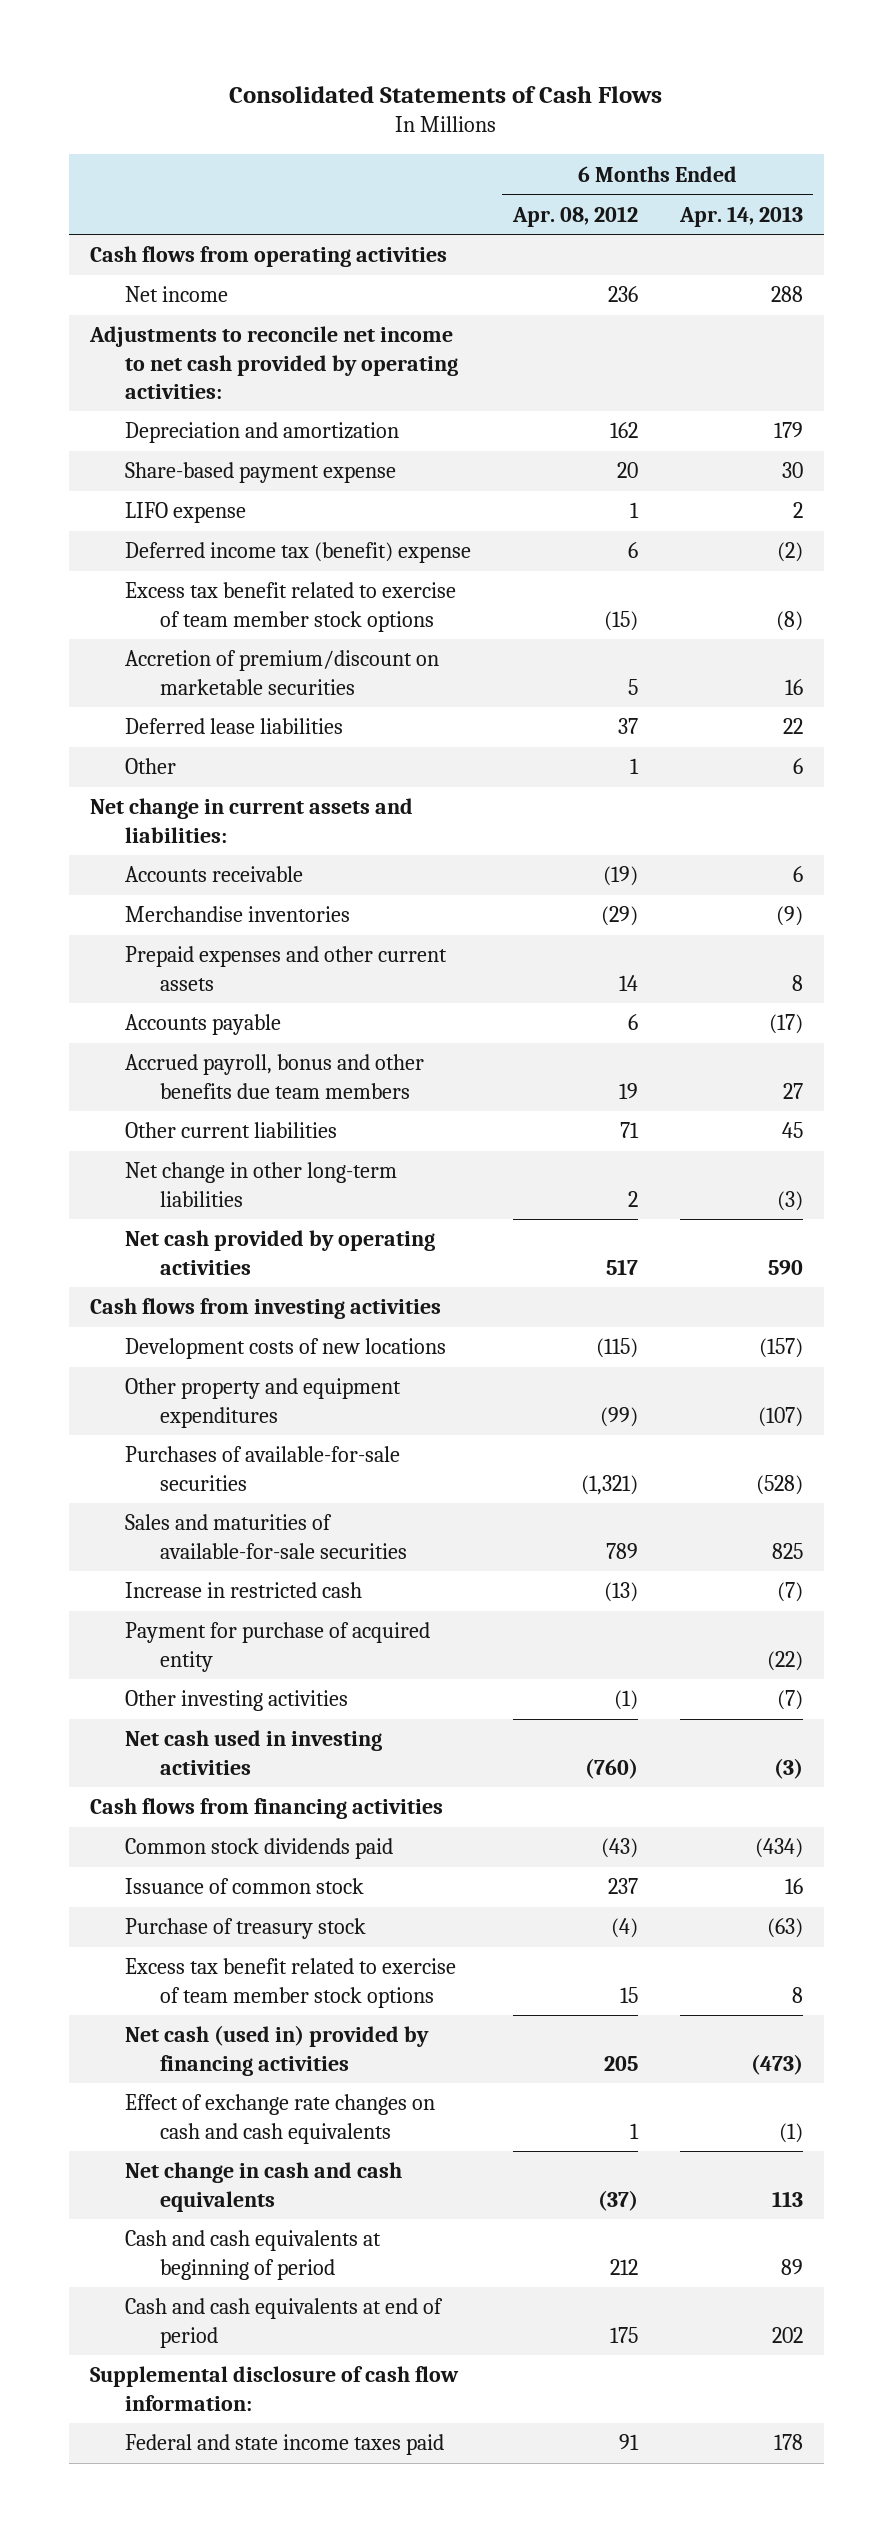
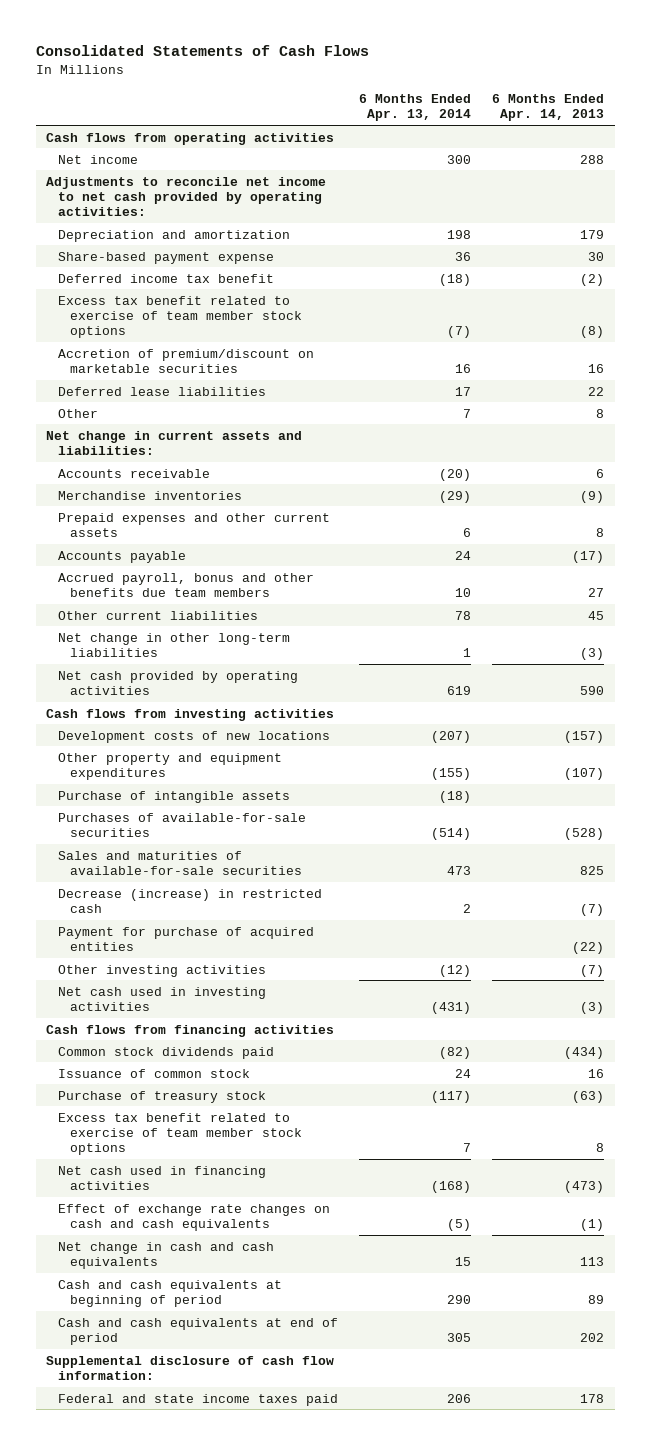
- | 6 Months Ended Apr. 08, 2012 | 6 Months Ended Apr. 14, 2013
+ | 6 Months Ended Apr. 13, 2014 | 6 Months Ended Apr. 14, 2013
- LIFO expense | 1 | 2
- Deferred income tax (benefit) expense | 6 | (2)
+ Deferred income tax benefit | (18) | (2)
- Other | 1 | 6
+ Other | 7 | 8
+ Purchase of intangible assets | (18) |
- Increase in restricted cash | (13) | (7)
- Payment for purchase of acquired entity | | (22)
+ Decrease (increase) in restricted cash | 2 | (7)
+ Payment for purchase of acquired entities | | (22)
- Net cash (used in) provided by financing activities | 205 | (473)
+ Net cash used in financing activities | (168) | (473)

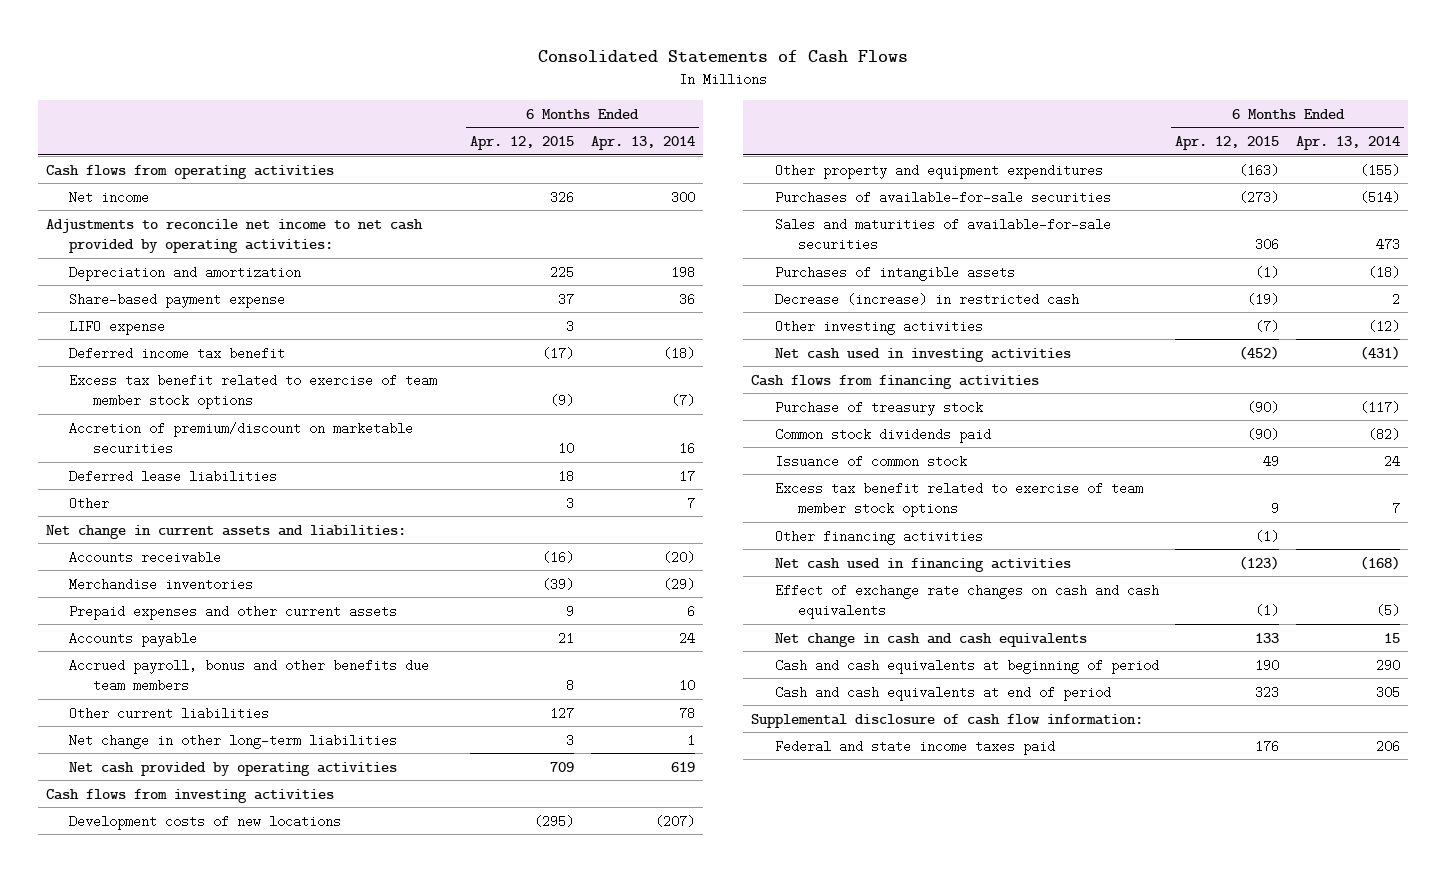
- | 6 Months Ended Apr. 13, 2014 | 6 Months Ended Apr. 14, 2013
+ | 6 Months Ended Apr. 12, 2015 | 6 Months Ended Apr. 13, 2014
+ LIFO expense | 3 |
- Purchase of intangible assets | (18) |
+ Purchases of intangible assets | (1) | (18)
- Payment for purchase of acquired entities | | (22)
moved up: Purchase of treasury stock | (90) | (117)
+ Other financing activities | (1) |

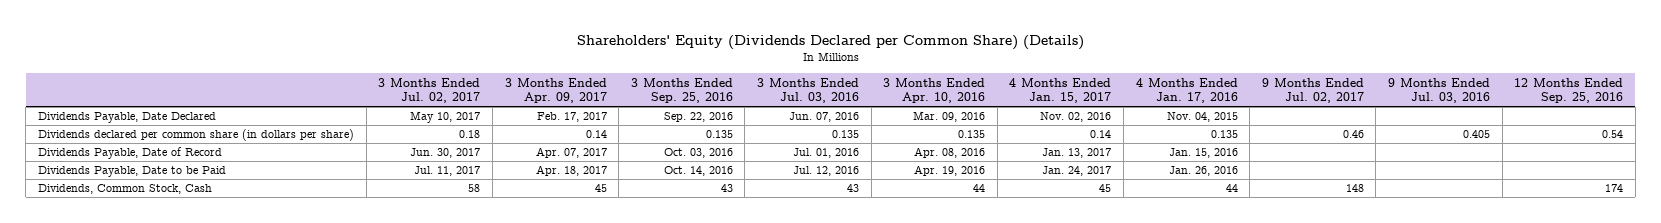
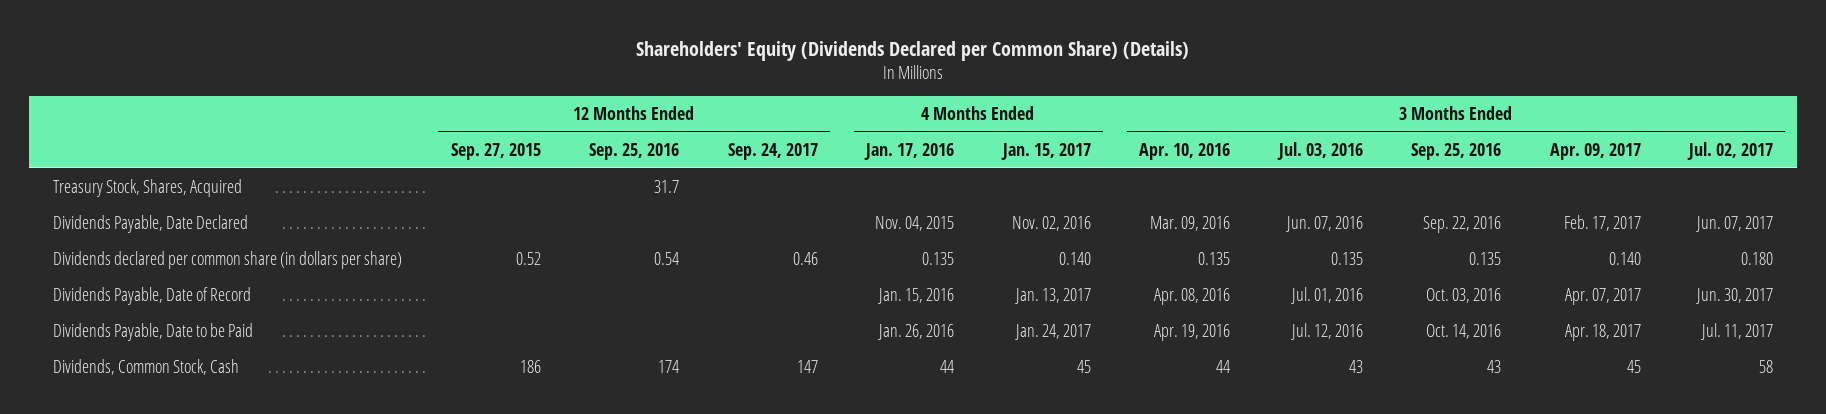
- | 3 Months Ended Jul. 02, 2017 | 3 Months Ended Apr. 09, 2017 | 3 Months Ended Sep. 25, 2016 | 3 Months Ended Jul. 03, 2016 | 3 Months Ended Apr. 10, 2016 | 4 Months Ended Jan. 15, 2017 | 4 Months Ended Jan. 17, 2016 | 9 Months Ended Jul. 02, 2017 | 9 Months Ended Jul. 03, 2016 | 12 Months Ended Sep. 25, 2016
+ | 12 Months Ended Sep. 27, 2015 | 12 Months Ended Sep. 25, 2016 | 12 Months Ended Sep. 24, 2017 | 4 Months Ended Jan. 17, 2016 | 4 Months Ended Jan. 15, 2017 | 3 Months Ended Apr. 10, 2016 | 3 Months Ended Jul. 03, 2016 | 3 Months Ended Sep. 25, 2016 | 3 Months Ended Apr. 09, 2017 | 3 Months Ended Jul. 02, 2017
- Dividends Payable, Date Declared | May 10, 2017 | Feb. 17, 2017 | Sep. 22, 2016 | Jun. 07, 2016 | Mar. 09, 2016 | Nov. 02, 2016 | Nov. 04, 2015 | | |
- Dividends declared per common share (in dollars per share) | 0.18 | 0.14 | 0.135 | 0.135 | 0.135 | 0.14 | 0.135 | 0.46 | 0.405 | 0.54
+ Treasury Stock, Shares, Acquired | | 31.7 | | | | | | | |
+ Dividends Payable, Date Declared | | | | Nov. 04, 2015 | Nov. 02, 2016 | Mar. 09, 2016 | Jun. 07, 2016 | Sep. 22, 2016 | Feb. 17, 2017 | Jun. 07, 2017
+ Dividends declared per common share (in dollars per share) | 0.52 | 0.54 | 0.46 | 0.135 | 0.140 | 0.135 | 0.135 | 0.135 | 0.140 | 0.180

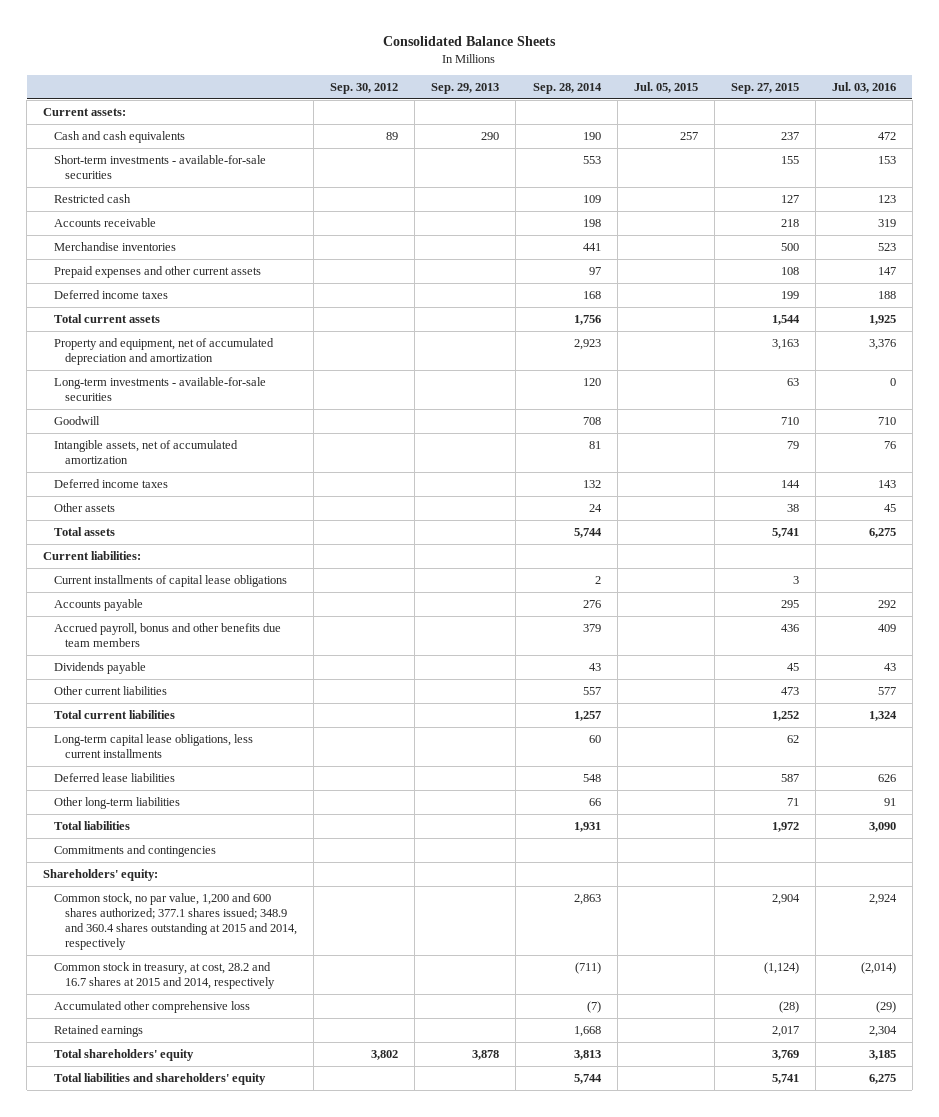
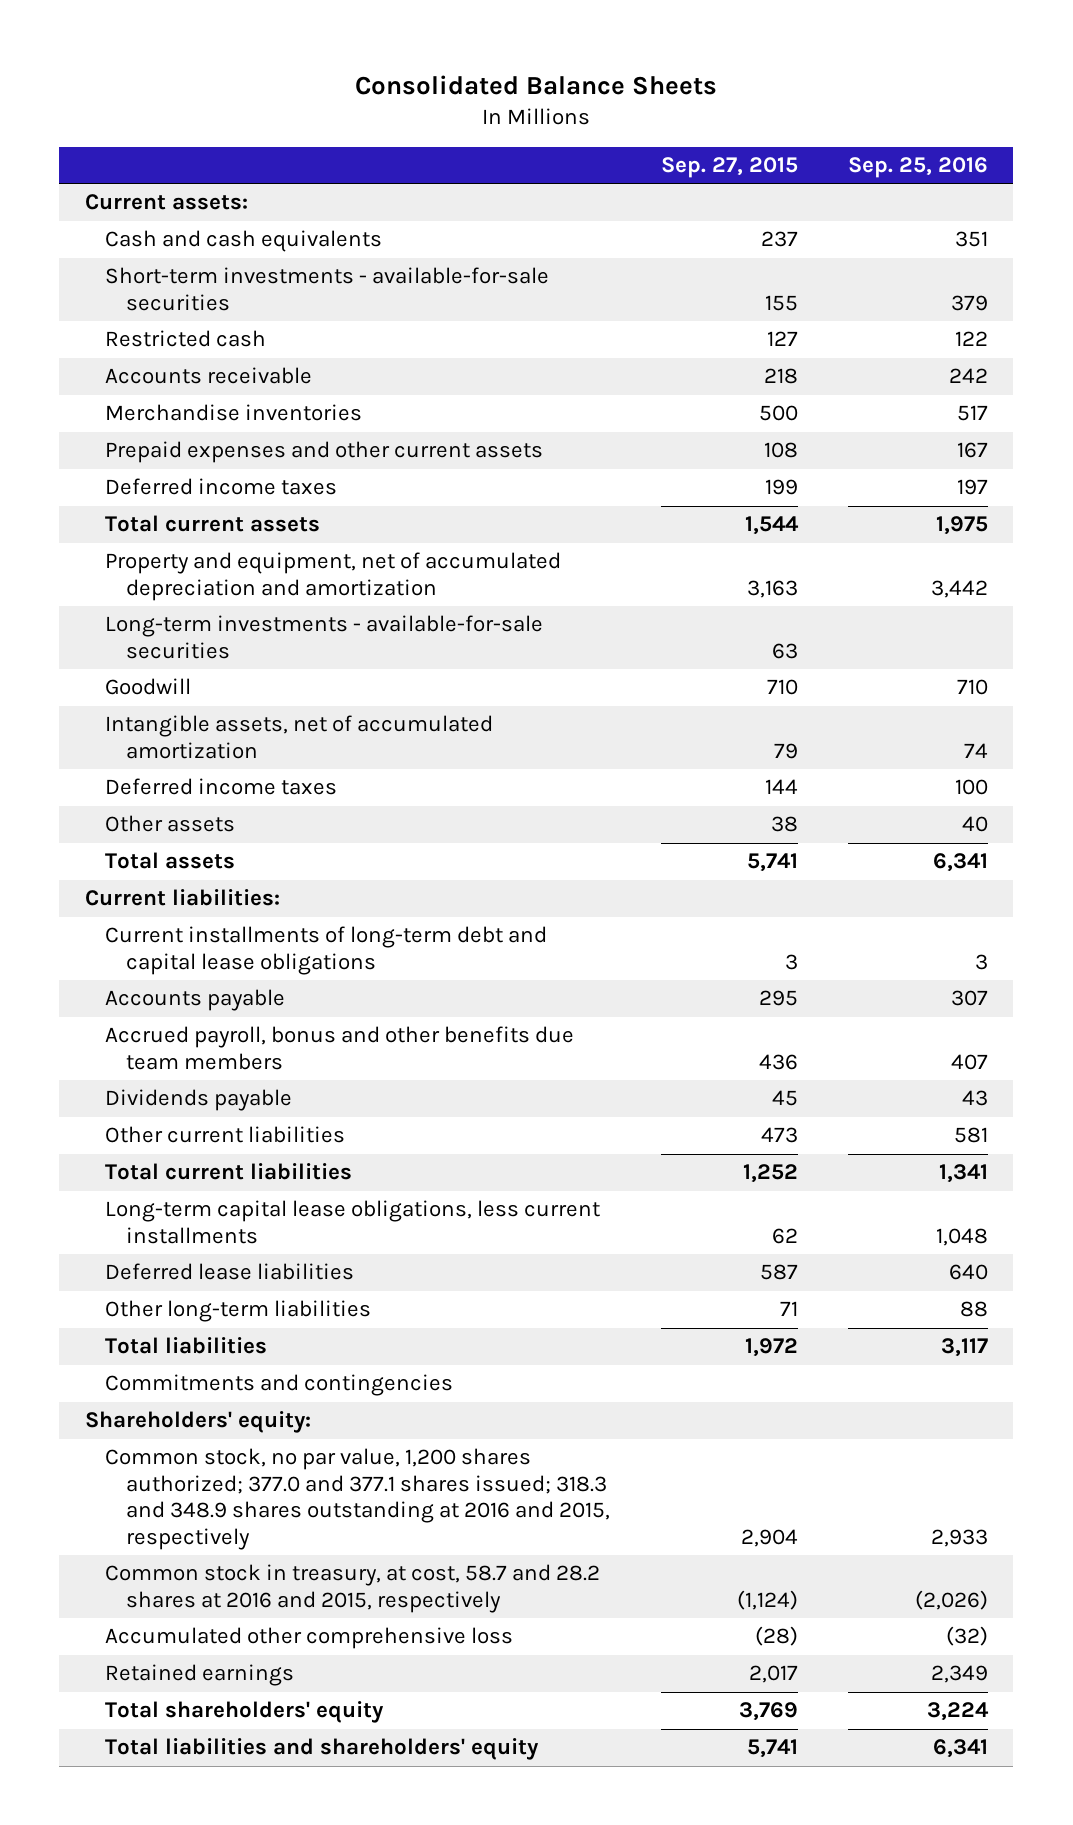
- | Sep. 30, 2012 | Sep. 29, 2013 | Sep. 28, 2014 | Jul. 05, 2015 | Sep. 27, 2015 | Jul. 03, 2016
+ | Sep. 27, 2015 | Sep. 25, 2016
- Current installments of capital lease obligations | | | 2 | | 3 |
+ Current installments of long-term debt and capital lease obligations | 3 | 3
- Common stock, no par value, 1,200 and 600 shares authorized; 377.1 shares issued; 348.9 and 360.4 shares outstanding at 2015 and 2014, respectively | | | 2,863 | | 2,904 | 2,924
- Common stock in treasury, at cost, 28.2 and 16.7 shares at 2015 and 2014, respectively | | | (711) | | (1,124) | (2,014)
+ Common stock, no par value, 1,200 shares authorized; 377.0 and 377.1 shares issued; 318.3 and 348.9 shares outstanding at 2016 and 2015, respectively | 2,904 | 2,933
+ Common stock in treasury, at cost, 58.7 and 28.2 shares at 2016 and 2015, respectively | (1,124) | (2,026)

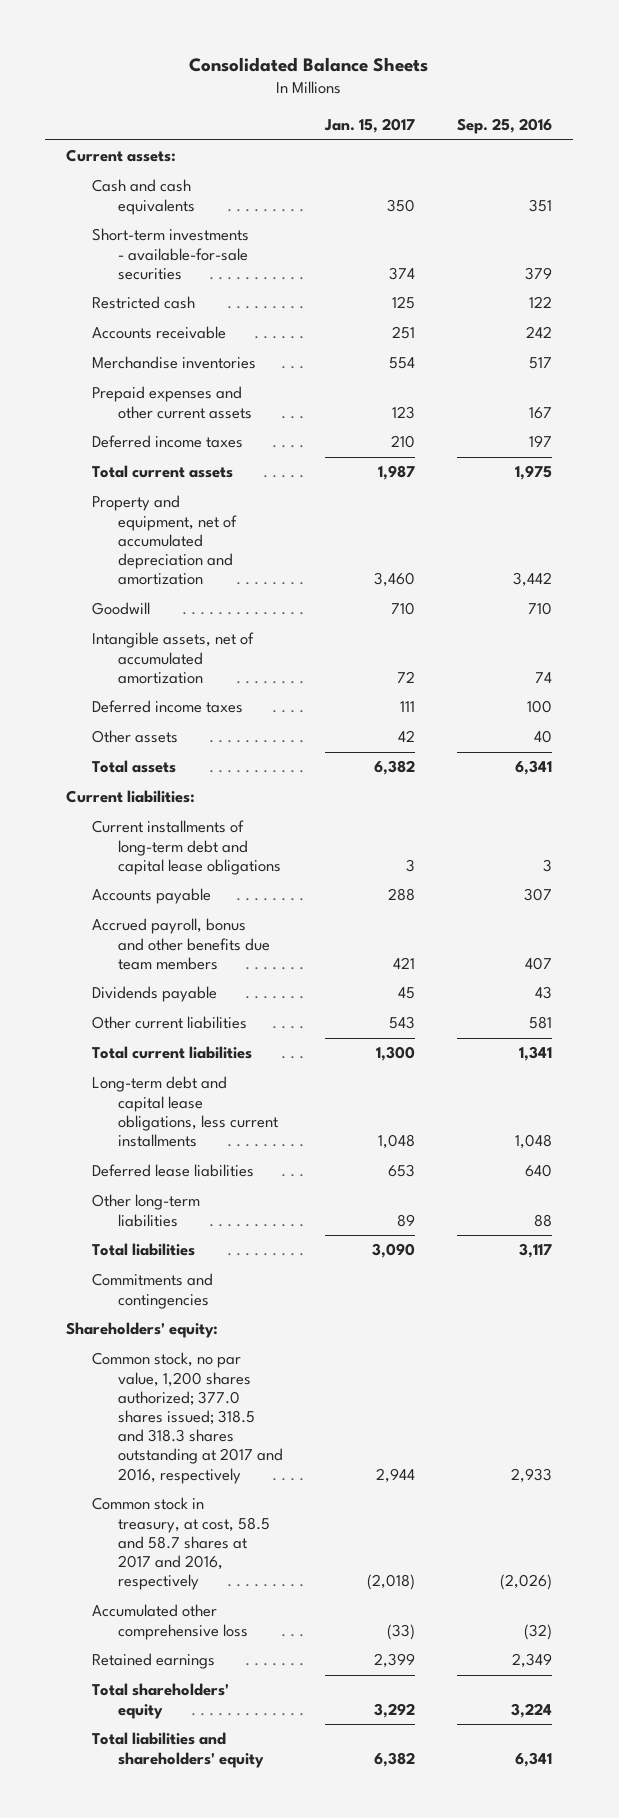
- | Sep. 27, 2015 | Sep. 25, 2016
+ | Jan. 15, 2017 | Sep. 25, 2016
- Long-term investments - available-for-sale securities | 63 |
- Long-term capital lease obligations, less current installments | 62 | 1,048
+ Long-term debt and capital lease obligations, less current installments | 1,048 | 1,048
- Common stock, no par value, 1,200 shares authorized; 377.0 and 377.1 shares issued; 318.3 and 348.9 shares outstanding at 2016 and 2015, respectively | 2,904 | 2,933
- Common stock in treasury, at cost, 58.7 and 28.2 shares at 2016 and 2015, respectively | (1,124) | (2,026)
+ Common stock, no par value, 1,200 shares authorized; 377.0 shares issued; 318.5 and 318.3 shares outstanding at 2017 and 2016, respectively | 2,944 | 2,933
+ Common stock in treasury, at cost, 58.5 and 58.7 shares at 2017 and 2016, respectively | (2,018) | (2,026)

